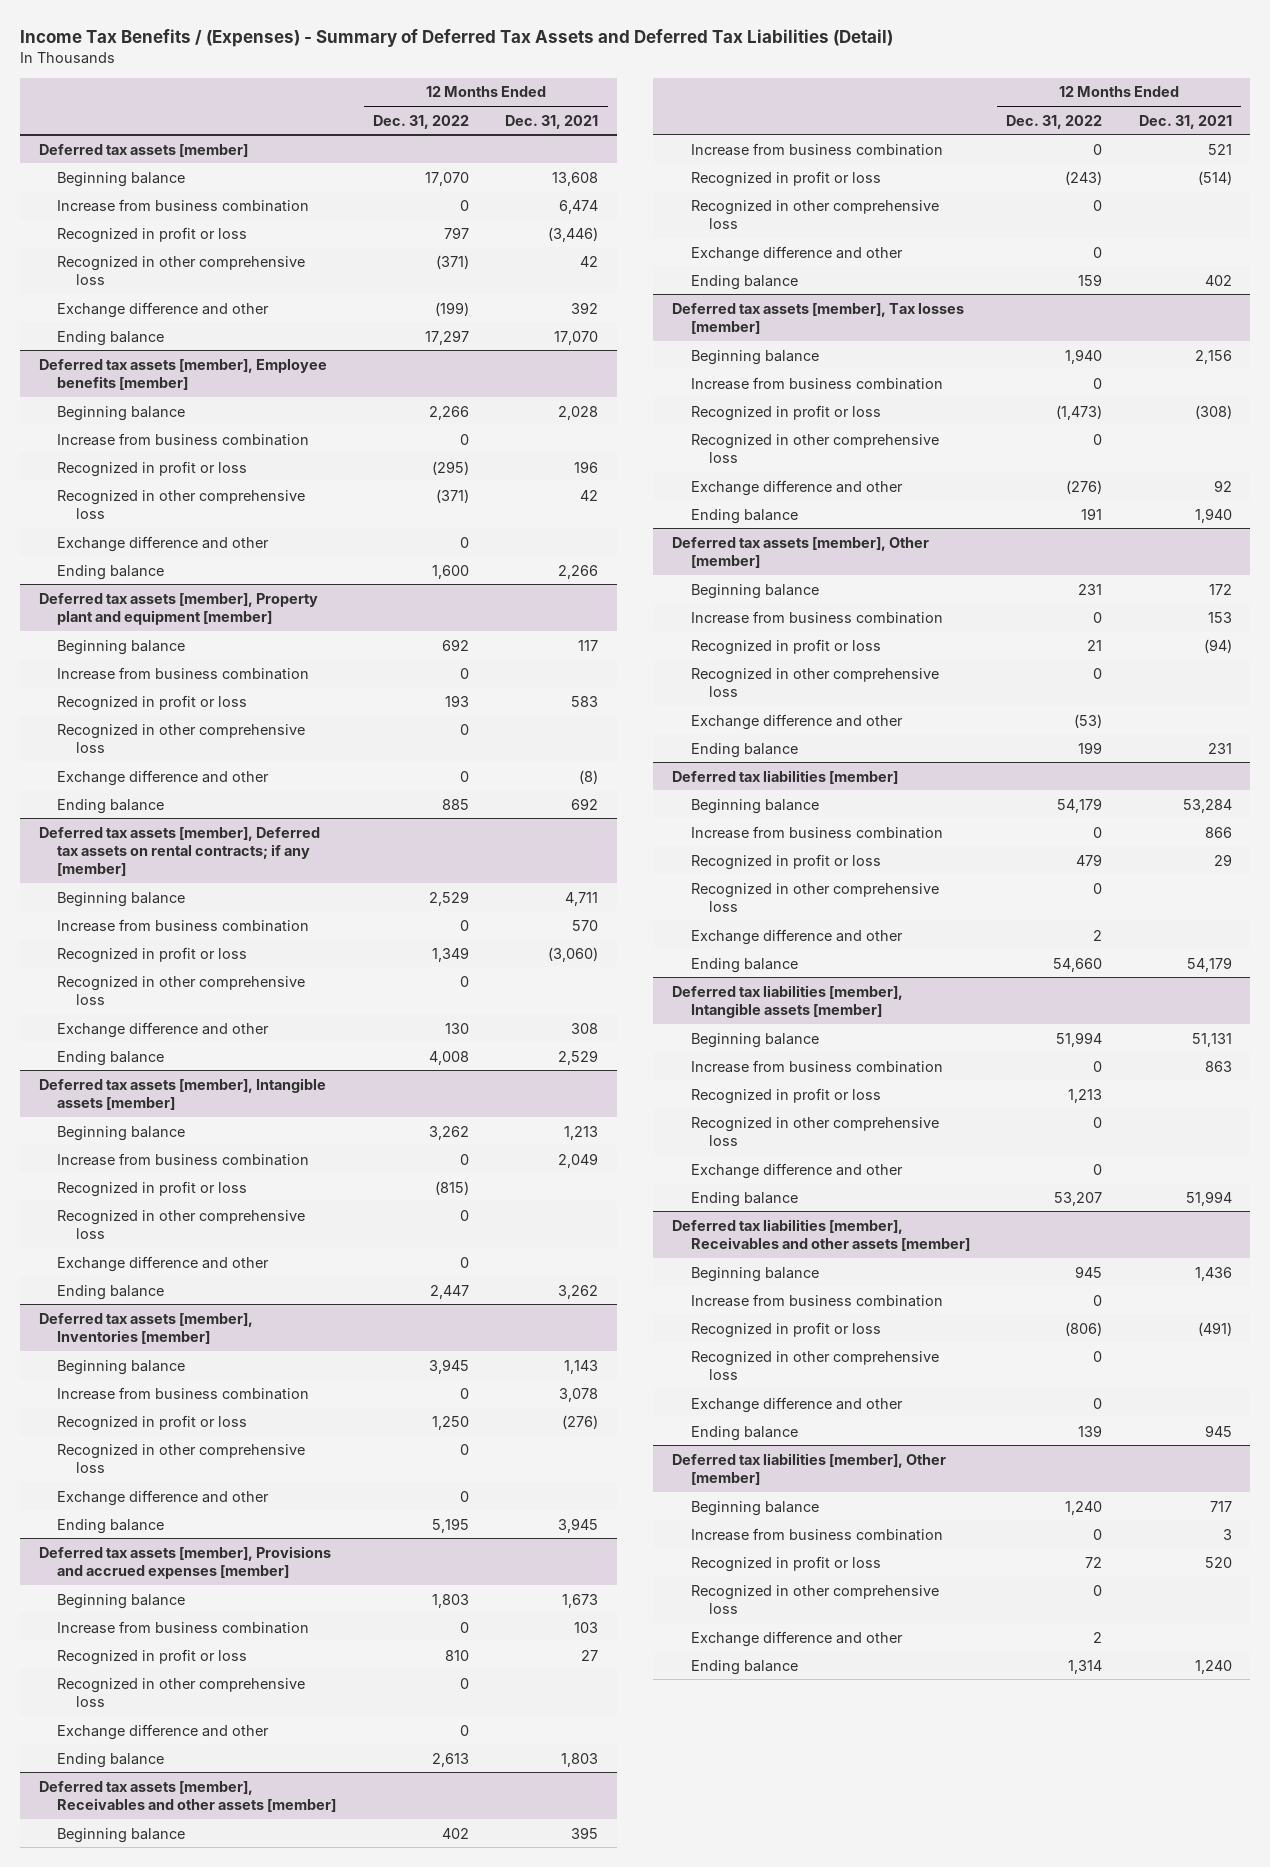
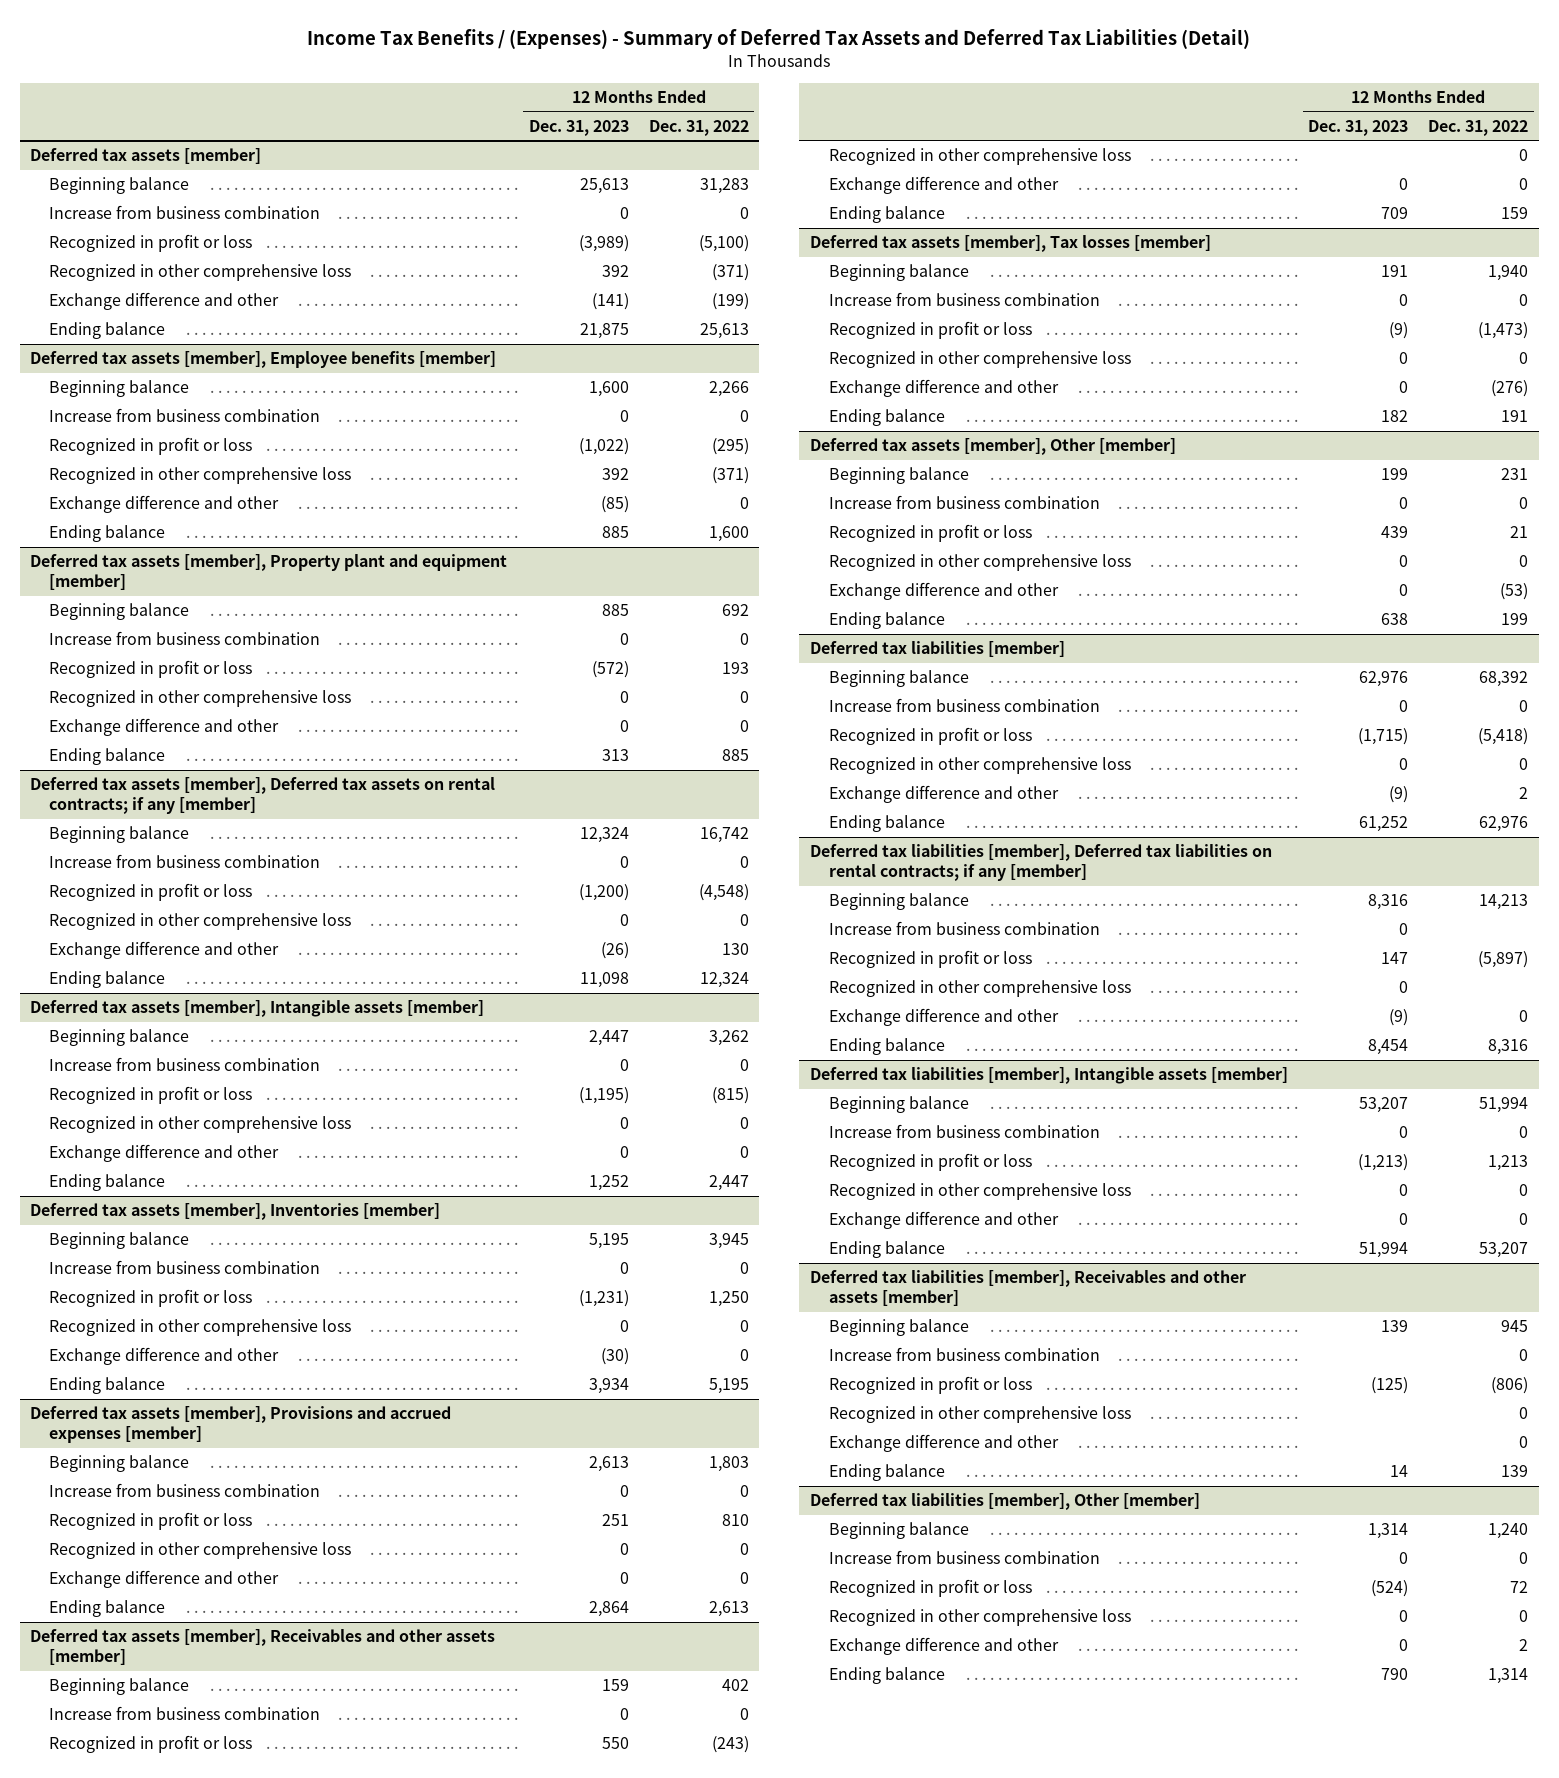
- | 12 Months Ended Dec. 31, 2022 | 12 Months Ended Dec. 31, 2021
+ | 12 Months Ended Dec. 31, 2023 | 12 Months Ended Dec. 31, 2022
@ Deferred tax assets [member]
- Beginning balance | 17,070 | 13,608
+ Beginning balance | 25,613 | 31,283
- Recognized in profit or loss | 797 | (3,446)
+ Recognized in profit or loss | (3,989) | (5,100)
- Ending balance | 17,297 | 17,070
+ Ending balance | 21,875 | 25,613
@ Deferred tax assets [member], Deferred tax assets on rental contracts; if any [member]
- Beginning balance | 2,529 | 4,711
+ Beginning balance | 12,324 | 16,742
- Recognized in profit or loss | 1,349 | (3,060)
+ Recognized in profit or loss | (1,200) | (4,548)
- Ending balance | 4,008 | 2,529
+ Ending balance | 11,098 | 12,324
@ Deferred tax liabilities [member]
- Beginning balance | 54,179 | 53,284
+ Beginning balance | 62,976 | 68,392
- Recognized in profit or loss | 479 | 29
+ Recognized in profit or loss | (1,715) | (5,418)
- Ending balance | 54,660 | 54,179
+ Ending balance | 61,252 | 62,976
+ Deferred tax liabilities [member], Deferred tax liabilities on rental contracts; if any [member]
+ Beginning balance | 8,316 | 14,213
+ Increase from business combination | 0 |
+ Recognized in profit or loss | 147 | (5,897)
+ Recognized in other comprehensive loss | 0 |
+ Exchange difference and other | (9) | 0
+ Ending balance | 8,454 | 8,316

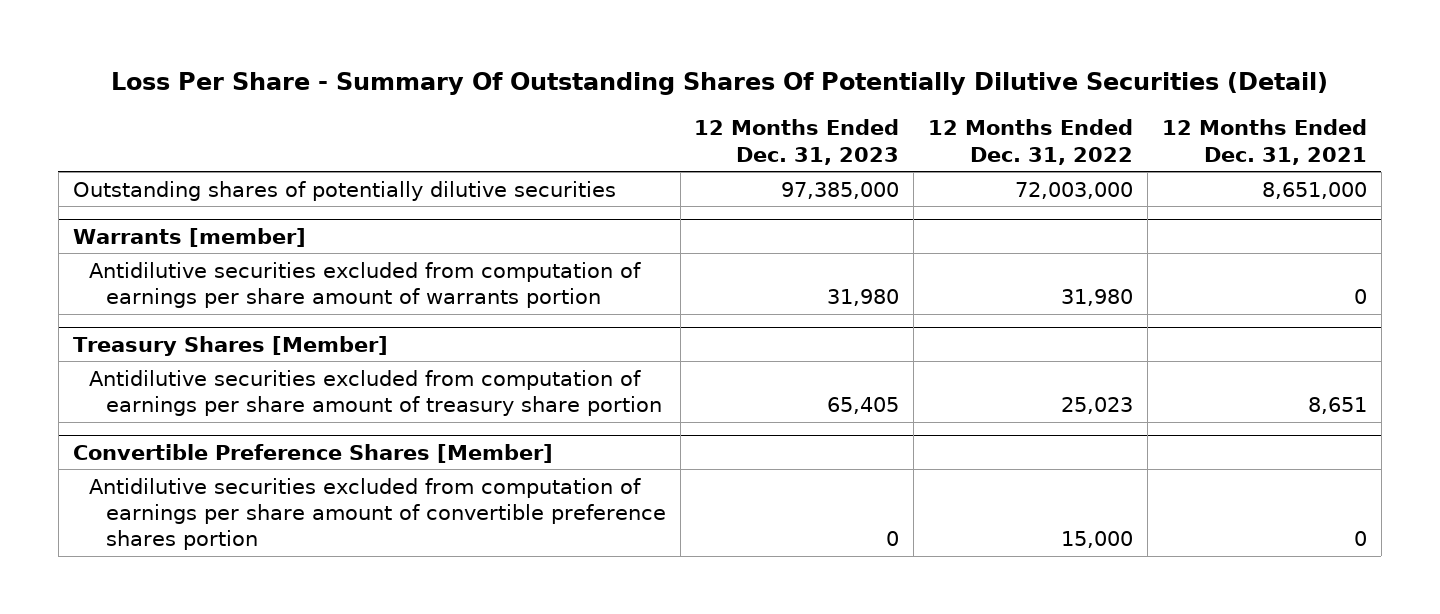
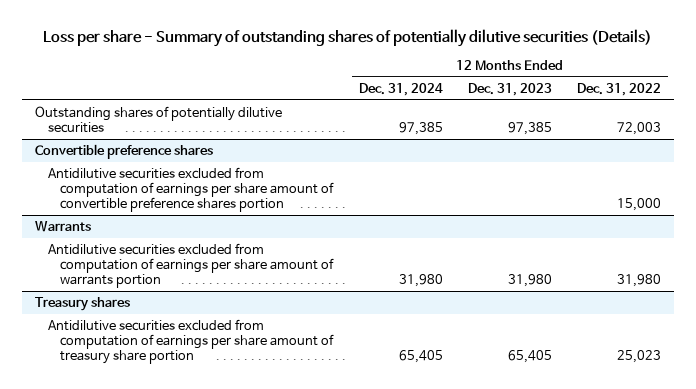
- Loss Per Share - Summary Of Outstanding Shares Of Potentially Dilutive Securities (Detail)
+ Loss per share - Summary of outstanding shares of potentially dilutive securities (Details)
- | 12 Months Ended Dec. 31, 2023 | 12 Months Ended Dec. 31, 2022 | 12 Months Ended Dec. 31, 2021
+ | 12 Months Ended Dec. 31, 2024 | 12 Months Ended Dec. 31, 2023 | 12 Months Ended Dec. 31, 2022
- Outstanding shares of potentially dilutive securities | 97,385,000 | 72,003,000 | 8,651,000
- Warrants [member]
+ Outstanding shares of potentially dilutive securities | 97,385 | 97,385 | 72,003
+ Convertible preference shares
+ Antidilutive securities excluded from computation of earnings per share amount of convertible preference shares portion | | | 15,000
+ Warrants
- Treasury Shares [Member]
+ Treasury shares
- Convertible Preference Shares [Member]
- Antidilutive securities excluded from computation of earnings per share amount of convertible preference shares portion | 0 | 15,000 | 0

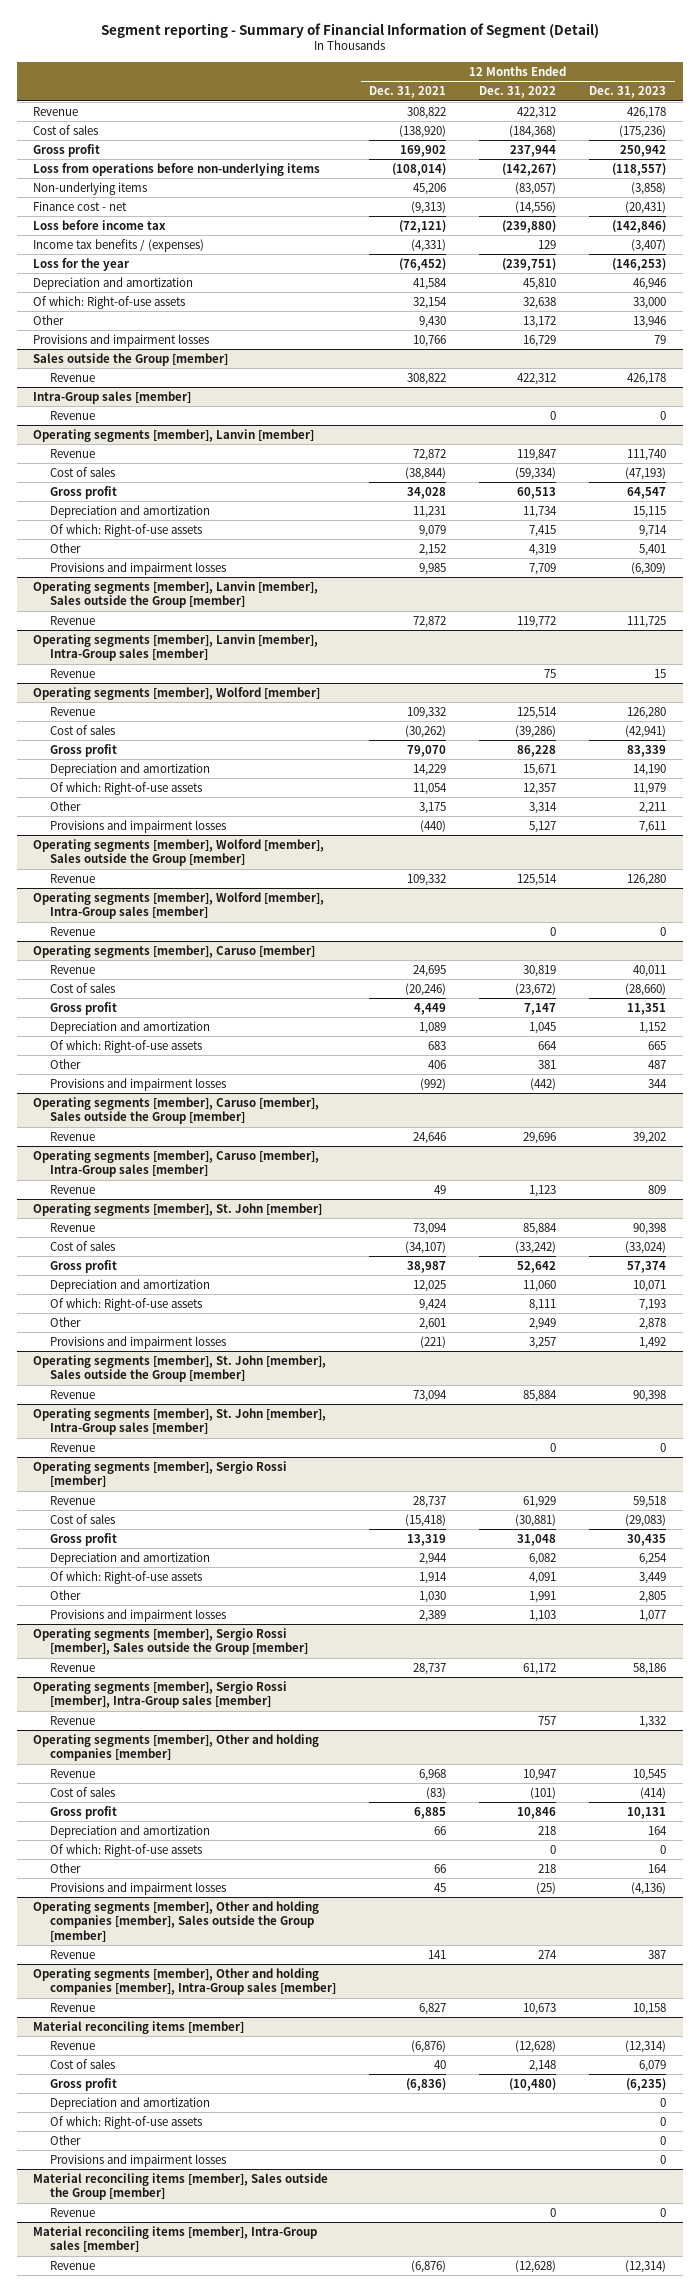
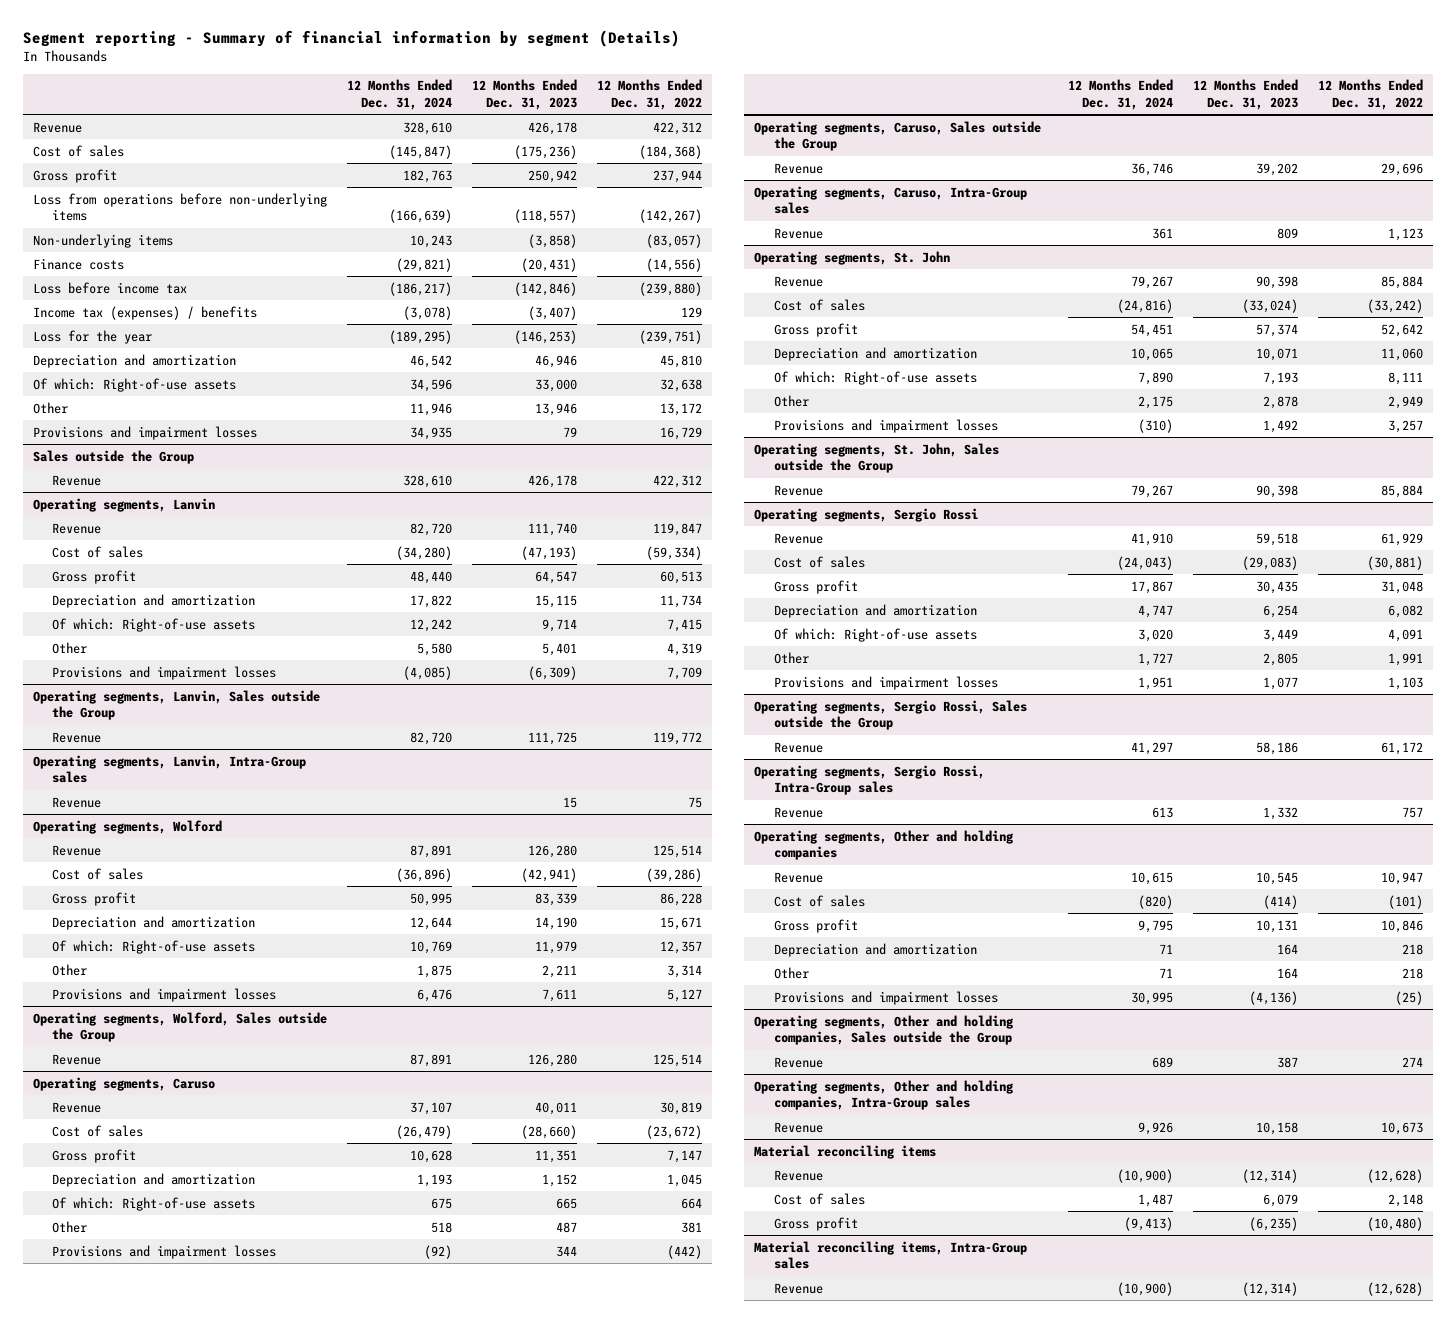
- Segment reporting - Summary of Financial Information of Segment (Detail)
+ Segment reporting - Summary of financial information by segment (Details)
- | 12 Months Ended Dec. 31, 2021 | 12 Months Ended Dec. 31, 2022 | 12 Months Ended Dec. 31, 2023
+ | 12 Months Ended Dec. 31, 2024 | 12 Months Ended Dec. 31, 2023 | 12 Months Ended Dec. 31, 2022
- Finance cost - net | (9,313) | (14,556) | (20,431)
+ Finance costs | (29,821) | (20,431) | (14,556)
- Income tax benefits / (expenses) | (4,331) | 129 | (3,407)
+ Income tax (expenses) / benefits | (3,078) | (3,407) | 129
- Sales outside the Group [member]
+ Sales outside the Group
- Intra-Group sales [member]
- Revenue | | 0 | 0
- Operating segments [member], Lanvin [member]
+ Operating segments, Lanvin
- Operating segments [member], Lanvin [member], Sales outside the Group [member]
+ Operating segments, Lanvin, Sales outside the Group
- Operating segments [member], Lanvin [member], Intra-Group sales [member]
+ Operating segments, Lanvin, Intra-Group sales
- Operating segments [member], Wolford [member]
+ Operating segments, Wolford
- Operating segments [member], Wolford [member], Sales outside the Group [member]
+ Operating segments, Wolford, Sales outside the Group
- Operating segments [member], Wolford [member], Intra-Group sales [member]
- Revenue | | 0 | 0
- Operating segments [member], Caruso [member]
+ Operating segments, Caruso
- Operating segments [member], Caruso [member], Sales outside the Group [member]
+ Operating segments, Caruso, Sales outside the Group
- Operating segments [member], Caruso [member], Intra-Group sales [member]
+ Operating segments, Caruso, Intra-Group sales
- Operating segments [member], St. John [member]
+ Operating segments, St. John
- Operating segments [member], St. John [member], Sales outside the Group [member]
+ Operating segments, St. John, Sales outside the Group
- Operating segments [member], St. John [member], Intra-Group sales [member]
- Revenue | | 0 | 0
- Operating segments [member], Sergio Rossi [member]
+ Operating segments, Sergio Rossi
- Operating segments [member], Sergio Rossi [member], Sales outside the Group [member]
+ Operating segments, Sergio Rossi, Sales outside the Group
- Operating segments [member], Sergio Rossi [member], Intra-Group sales [member]
+ Operating segments, Sergio Rossi, Intra-Group sales
- Operating segments [member], Other and holding companies [member]
+ Operating segments, Other and holding companies
- Of which: Right-of-use assets | | 0 | 0
- Operating segments [member], Other and holding companies [member], Sales outside the Group [member]
+ Operating segments, Other and holding companies, Sales outside the Group
- Operating segments [member], Other and holding companies [member], Intra-Group sales [member]
+ Operating segments, Other and holding companies, Intra-Group sales
- Material reconciling items [member]
+ Material reconciling items
- Depreciation and amortization | | | 0
- Of which: Right-of-use assets | | | 0
- Other | | | 0
- Provisions and impairment losses | | | 0
- Material reconciling items [member], Sales outside the Group [member]
- Revenue | | 0 | 0
- Material reconciling items [member], Intra-Group sales [member]
+ Material reconciling items, Intra-Group sales

